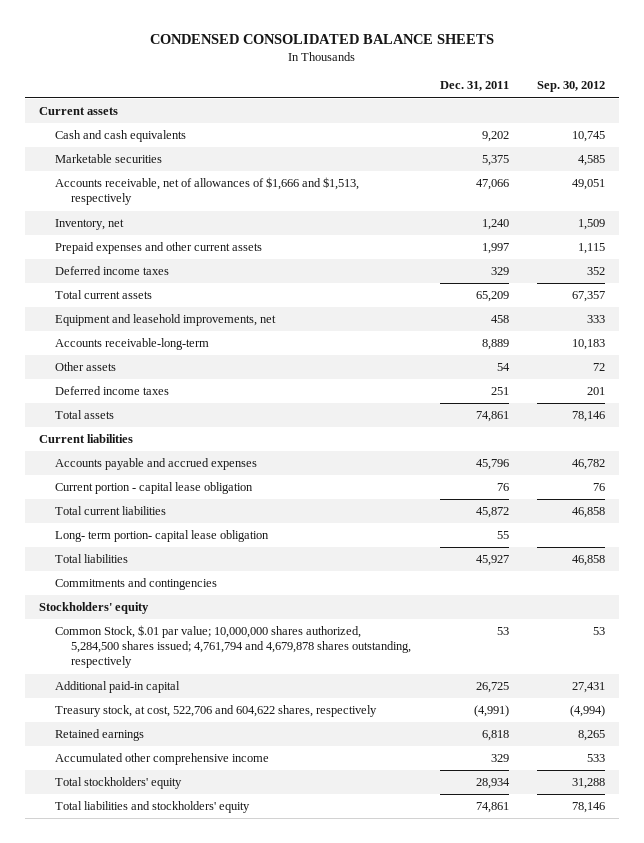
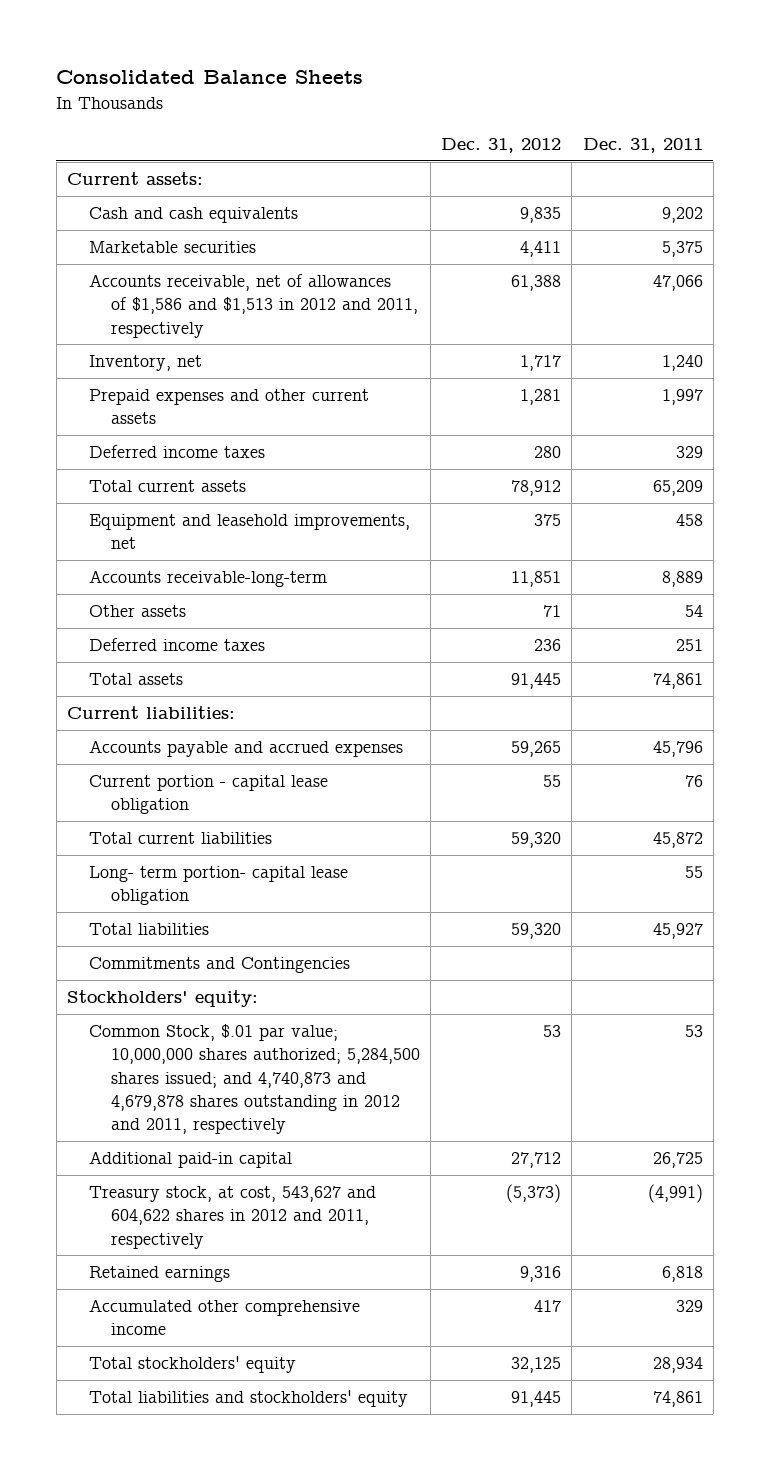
- CONDENSED CONSOLIDATED BALANCE SHEETS
+ Consolidated Balance Sheets
- | Dec. 31, 2011 | Sep. 30, 2012
+ | Dec. 31, 2012 | Dec. 31, 2011
- Current assets
+ Current assets:
- Accounts receivable, net of allowances of $1,666 and $1,513, respectively | 47,066 | 49,051
+ Accounts receivable, net of allowances of $1,586 and $1,513 in 2012 and 2011, respectively | 61,388 | 47,066
- Current liabilities
+ Current liabilities:
- Commitments and contingencies
- Stockholders' equity
- Common Stock, $.01 par value; 10,000,000 shares authorized, 5,284,500 shares issued; 4,761,794 and 4,679,878 shares outstanding, respectively | 53 | 53
+ Commitments and Contingencies
+ Stockholders' equity:
+ Common Stock, $.01 par value; 10,000,000 shares authorized; 5,284,500 shares issued; and 4,740,873 and 4,679,878 shares outstanding in 2012 and 2011, respectively | 53 | 53
- Treasury stock, at cost, 522,706 and 604,622 shares, respectively | (4,991) | (4,994)
+ Treasury stock, at cost, 543,627 and 604,622 shares in 2012 and 2011, respectively | (5,373) | (4,991)

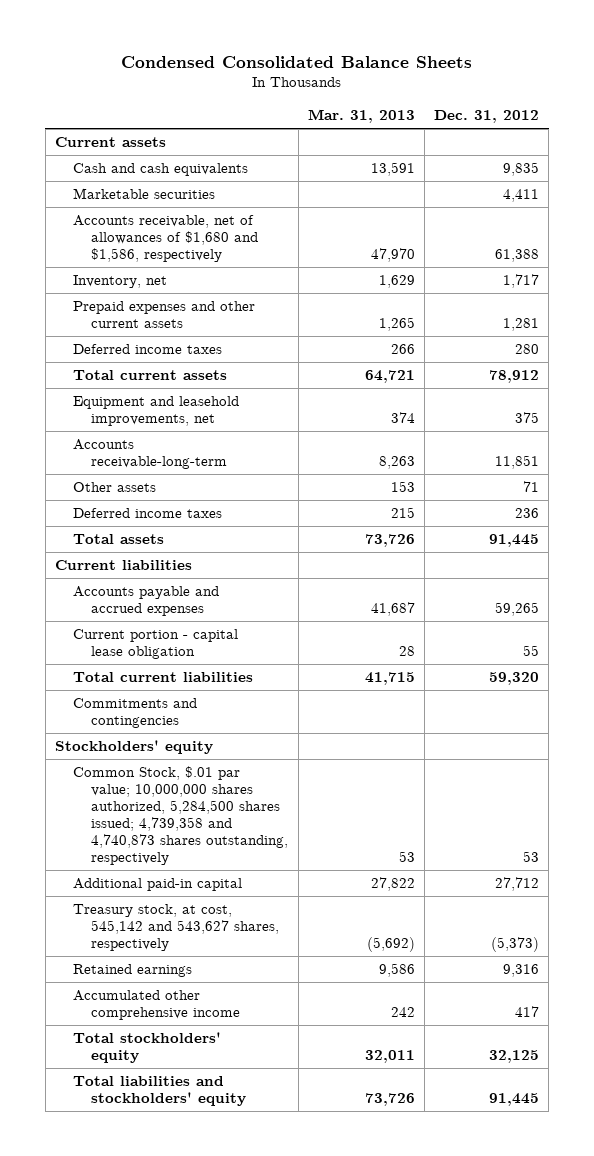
- Consolidated Balance Sheets
+ Condensed Consolidated Balance Sheets
- | Dec. 31, 2012 | Dec. 31, 2011
+ | Mar. 31, 2013 | Dec. 31, 2012
- Current assets:
+ Current assets
- Accounts receivable, net of allowances of $1,586 and $1,513 in 2012 and 2011, respectively | 61,388 | 47,066
+ Accounts receivable, net of allowances of $1,680 and $1,586, respectively | 47,970 | 61,388
- Current liabilities:
+ Current liabilities
- Long- term portion- capital lease obligation | | 55
- Total liabilities | 59,320 | 45,927
- Commitments and Contingencies
- Stockholders' equity:
- Common Stock, $.01 par value; 10,000,000 shares authorized; 5,284,500 shares issued; and 4,740,873 and 4,679,878 shares outstanding in 2012 and 2011, respectively | 53 | 53
+ Commitments and contingencies
+ Stockholders' equity
+ Common Stock, $.01 par value; 10,000,000 shares authorized, 5,284,500 shares issued; 4,739,358 and 4,740,873 shares outstanding, respectively | 53 | 53
- Treasury stock, at cost, 543,627 and 604,622 shares in 2012 and 2011, respectively | (5,373) | (4,991)
+ Treasury stock, at cost, 545,142 and 543,627 shares, respectively | (5,692) | (5,373)

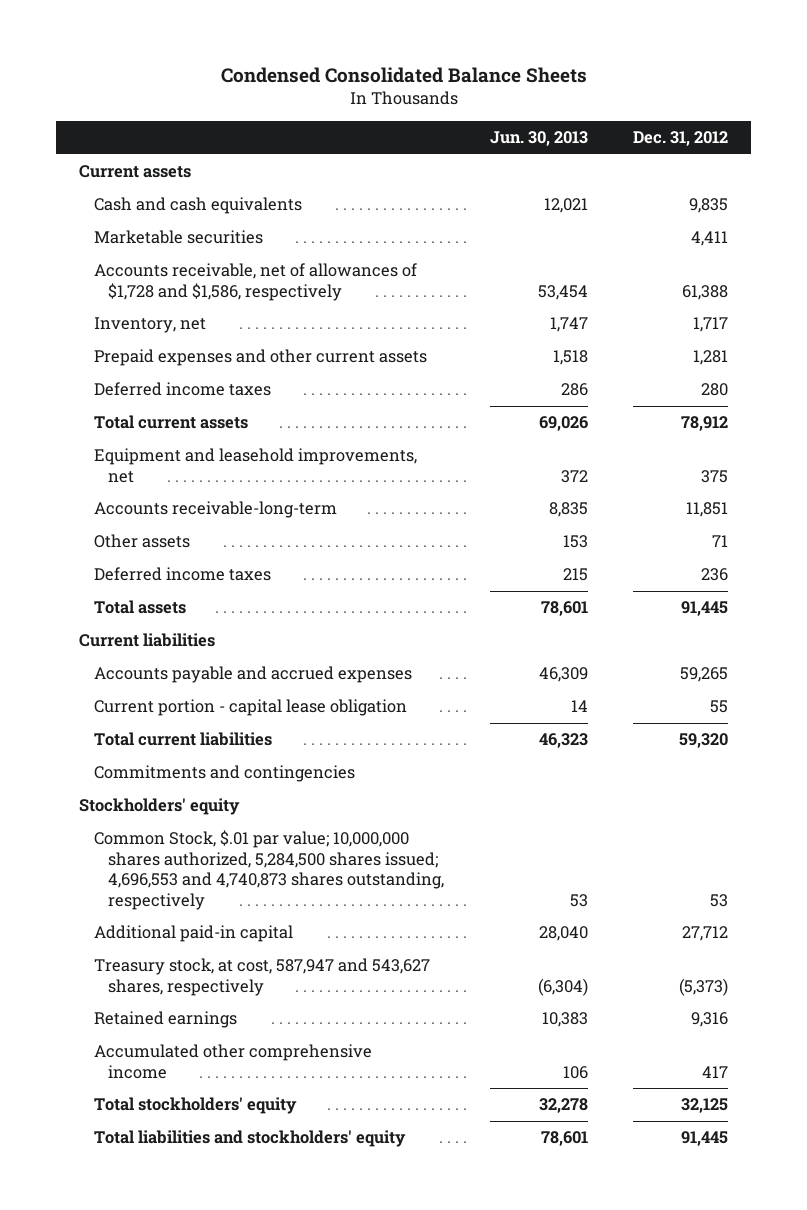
- | Mar. 31, 2013 | Dec. 31, 2012
+ | Jun. 30, 2013 | Dec. 31, 2012
- Accounts receivable, net of allowances of $1,680 and $1,586, respectively | 47,970 | 61,388
+ Accounts receivable, net of allowances of $1,728 and $1,586, respectively | 53,454 | 61,388
- Common Stock, $.01 par value; 10,000,000 shares authorized, 5,284,500 shares issued; 4,739,358 and 4,740,873 shares outstanding, respectively | 53 | 53
+ Common Stock, $.01 par value; 10,000,000 shares authorized, 5,284,500 shares issued; 4,696,553 and 4,740,873 shares outstanding, respectively | 53 | 53
- Treasury stock, at cost, 545,142 and 543,627 shares, respectively | (5,692) | (5,373)
+ Treasury stock, at cost, 587,947 and 543,627 shares, respectively | (6,304) | (5,373)

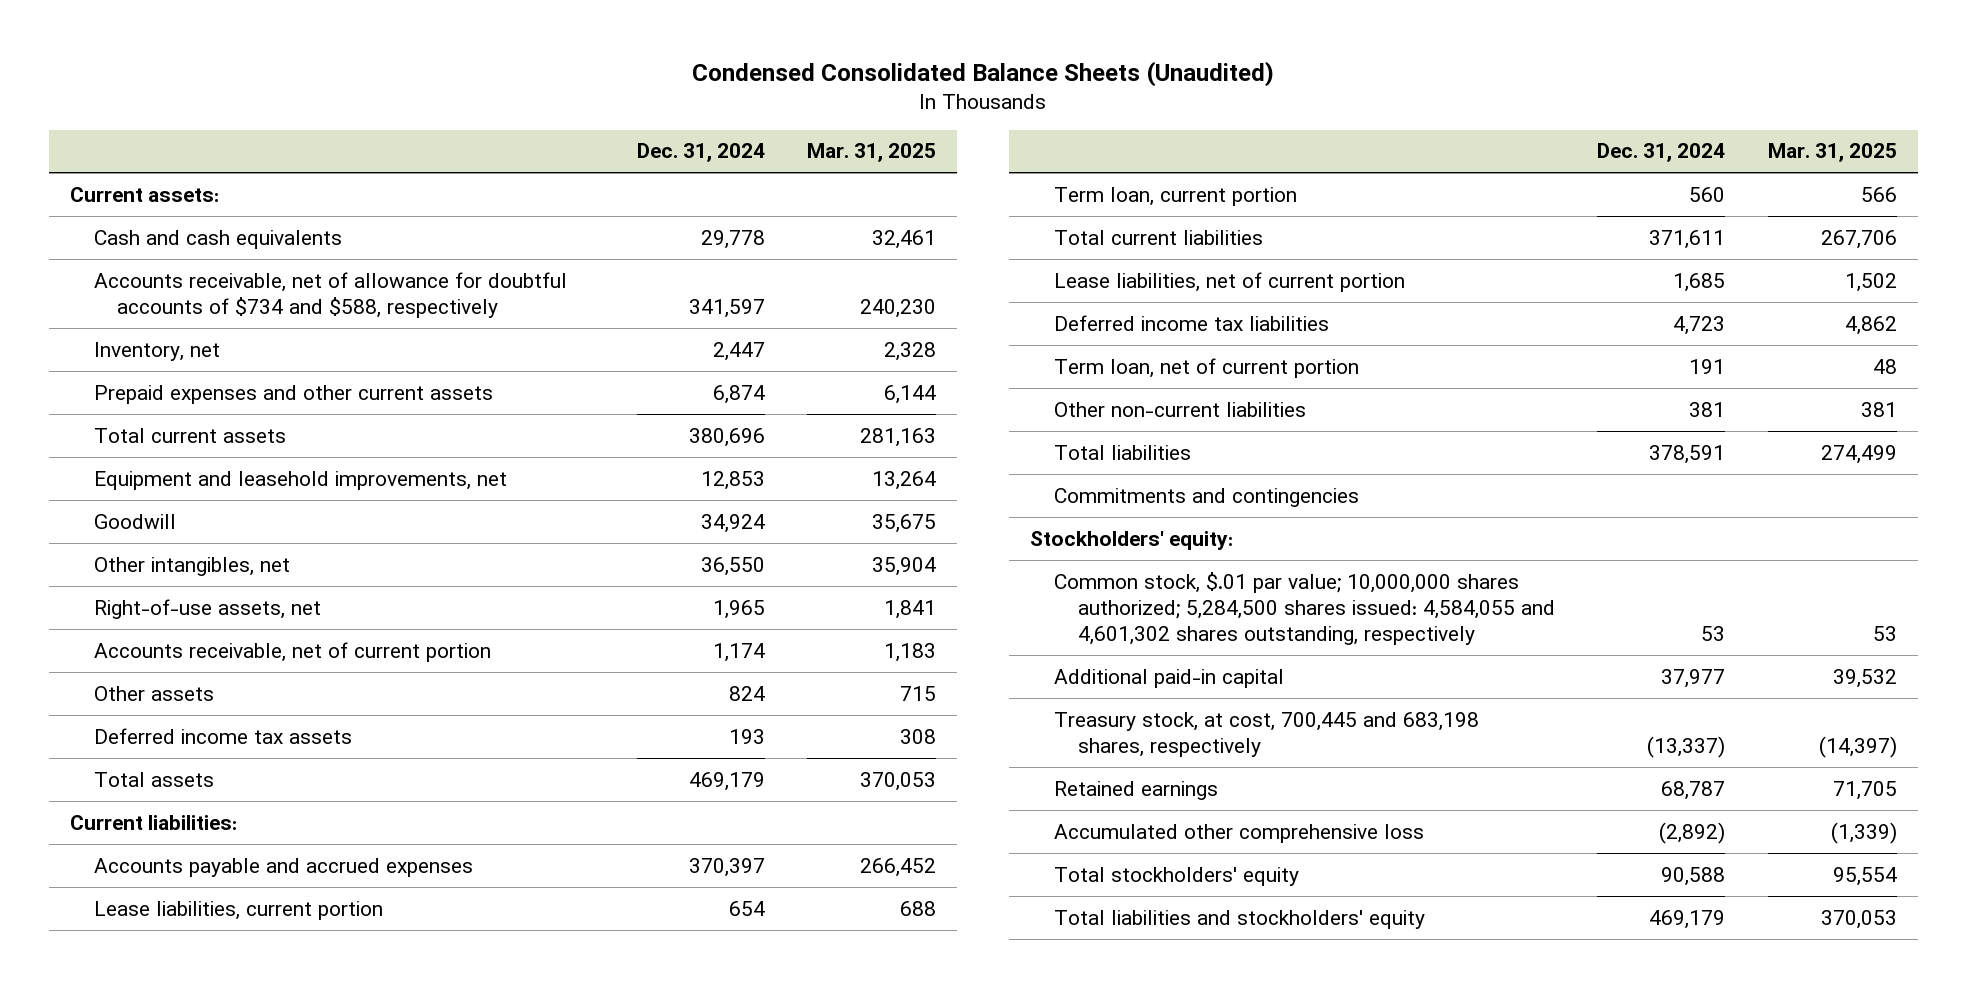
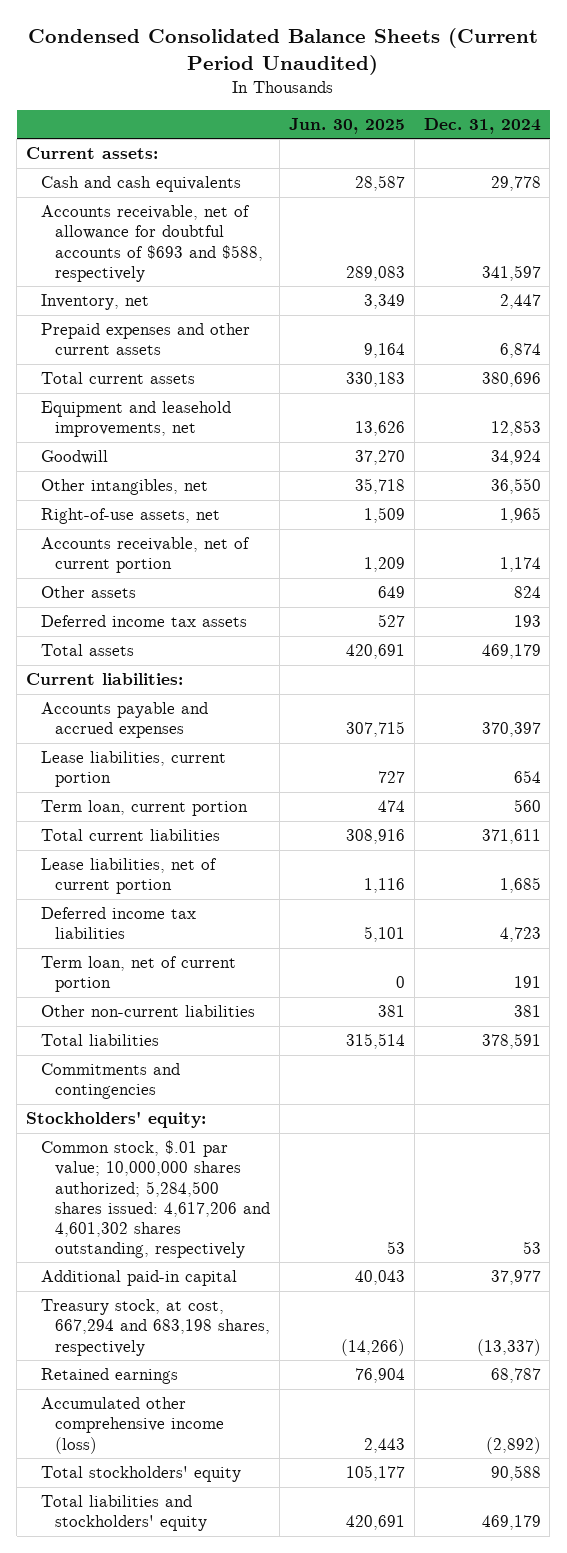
- Condensed Consolidated Balance Sheets (Unaudited)
+ Condensed Consolidated Balance Sheets (Current Period Unaudited)
- | Dec. 31, 2024 | Mar. 31, 2025
+ | Jun. 30, 2025 | Dec. 31, 2024
- Accounts receivable, net of allowance for doubtful accounts of $734 and $588, respectively | 341,597 | 240,230
+ Accounts receivable, net of allowance for doubtful accounts of $693 and $588, respectively | 289,083 | 341,597
- Common stock, $.01 par value; 10,000,000 shares authorized; 5,284,500 shares issued: 4,584,055 and 4,601,302 shares outstanding, respectively | 53 | 53
+ Common stock, $.01 par value; 10,000,000 shares authorized; 5,284,500 shares issued: 4,617,206 and 4,601,302 shares outstanding, respectively | 53 | 53
- Treasury stock, at cost, 700,445 and 683,198 shares, respectively | (13,337) | (14,397)
+ Treasury stock, at cost, 667,294 and 683,198 shares, respectively | (14,266) | (13,337)
- Accumulated other comprehensive loss | (2,892) | (1,339)
+ Accumulated other comprehensive income (loss) | 2,443 | (2,892)

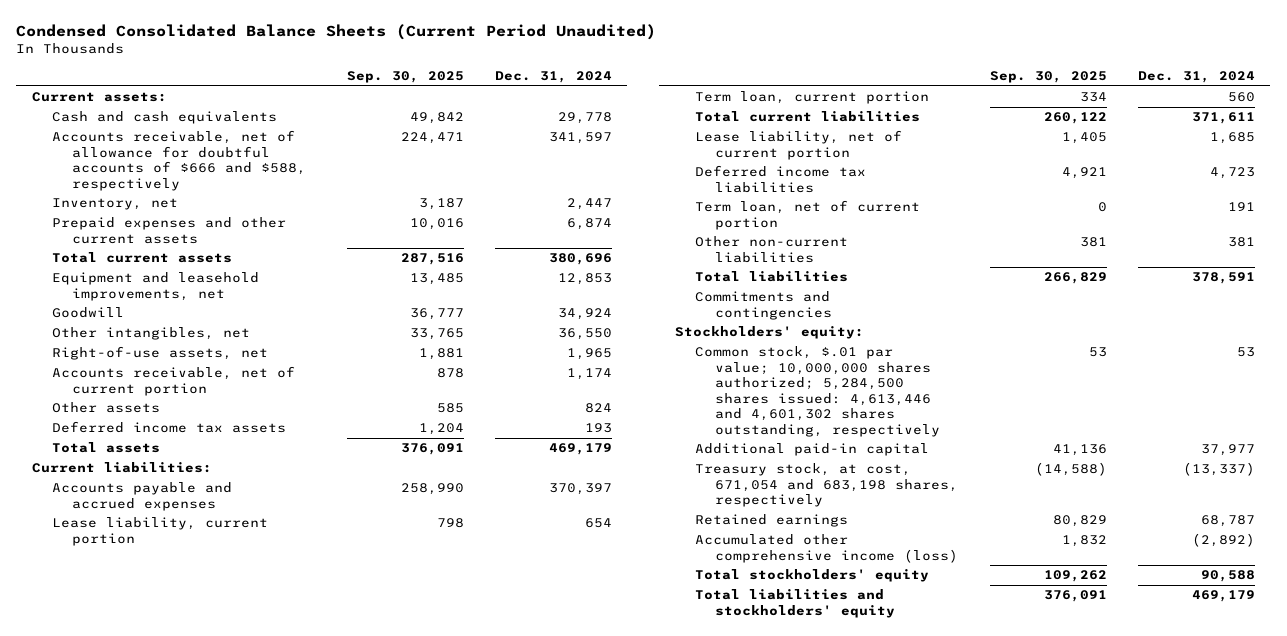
- | Jun. 30, 2025 | Dec. 31, 2024
+ | Sep. 30, 2025 | Dec. 31, 2024
- Accounts receivable, net of allowance for doubtful accounts of $693 and $588, respectively | 289,083 | 341,597
+ Accounts receivable, net of allowance for doubtful accounts of $666 and $588, respectively | 224,471 | 341,597
- Lease liabilities, current portion | 727 | 654
+ Lease liability, current portion | 798 | 654
- Lease liabilities, net of current portion | 1,116 | 1,685
+ Lease liability, net of current portion | 1,405 | 1,685
- Common stock, $.01 par value; 10,000,000 shares authorized; 5,284,500 shares issued: 4,617,206 and 4,601,302 shares outstanding, respectively | 53 | 53
+ Common stock, $.01 par value; 10,000,000 shares authorized; 5,284,500 shares issued: 4,613,446 and 4,601,302 shares outstanding, respectively | 53 | 53
- Treasury stock, at cost, 667,294 and 683,198 shares, respectively | (14,266) | (13,337)
+ Treasury stock, at cost, 671,054 and 683,198 shares, respectively | (14,588) | (13,337)

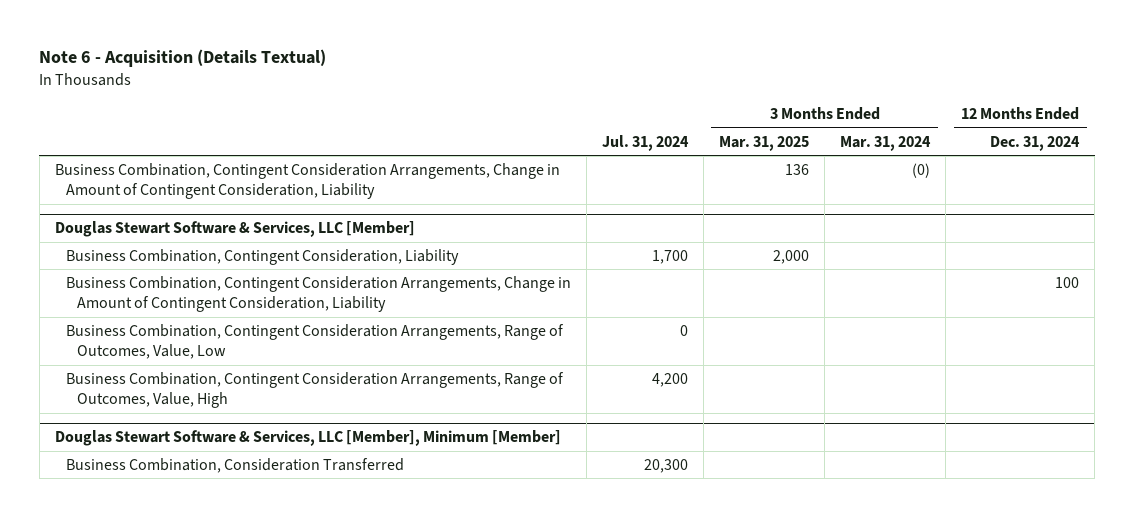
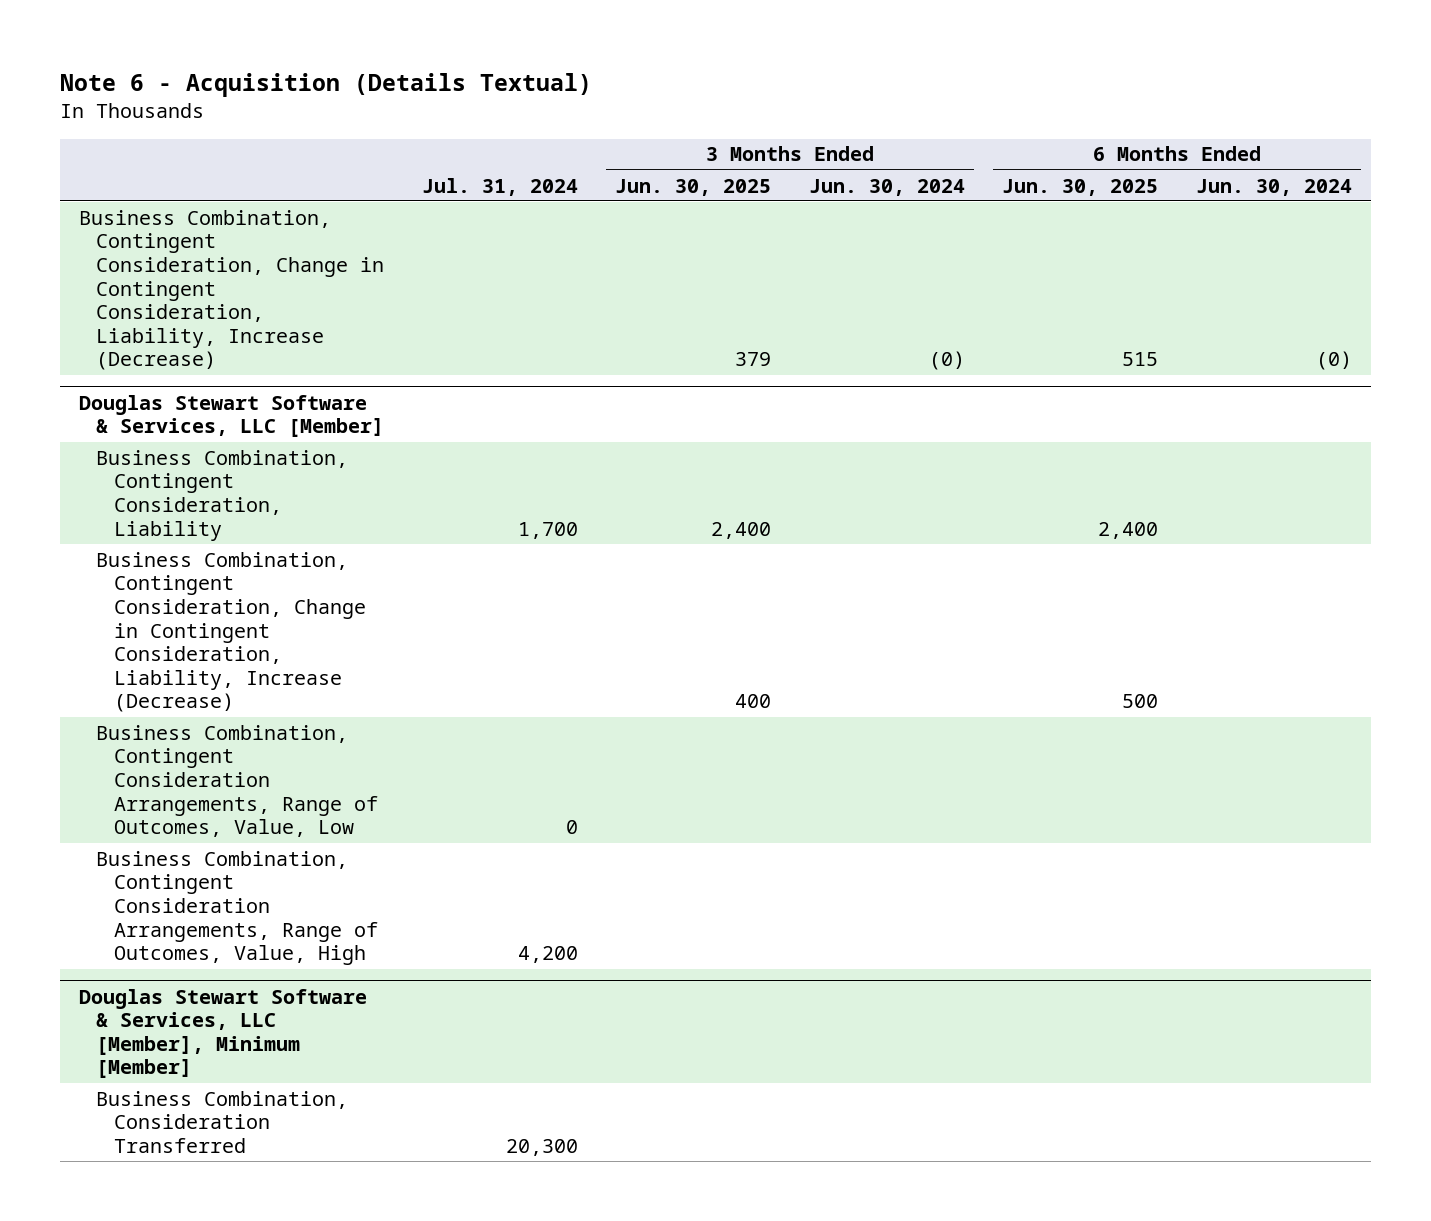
- | Jul. 31, 2024 | 3 Months Ended Mar. 31, 2025 | 3 Months Ended Mar. 31, 2024 | 12 Months Ended Dec. 31, 2024
+ | Jul. 31, 2024 | 3 Months Ended Jun. 30, 2025 | 3 Months Ended Jun. 30, 2024 | 6 Months Ended Jun. 30, 2025 | 6 Months Ended Jun. 30, 2024
- Business Combination, Contingent Consideration Arrangements, Change in Amount of Contingent Consideration, Liability | | 136 | (0) |
+ Business Combination, Contingent Consideration, Change in Contingent Consideration, Liability, Increase (Decrease) | | 379 | (0) | 515 | (0)
@ Douglas Stewart Software & Services, LLC [Member]
- Business Combination, Contingent Consideration Arrangements, Change in Amount of Contingent Consideration, Liability | | | | 100
+ Business Combination, Contingent Consideration, Change in Contingent Consideration, Liability, Increase (Decrease) | | 400 | | 500 |

